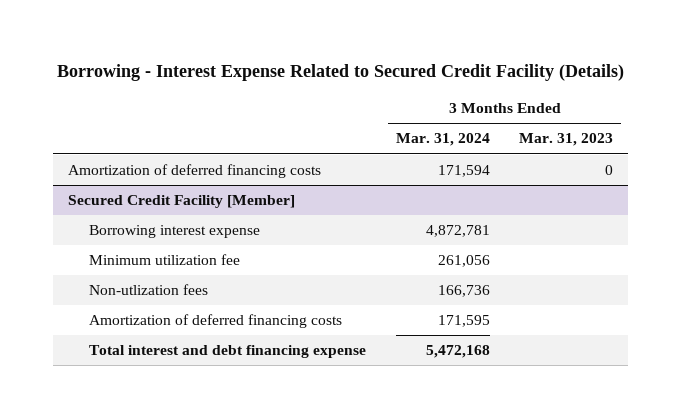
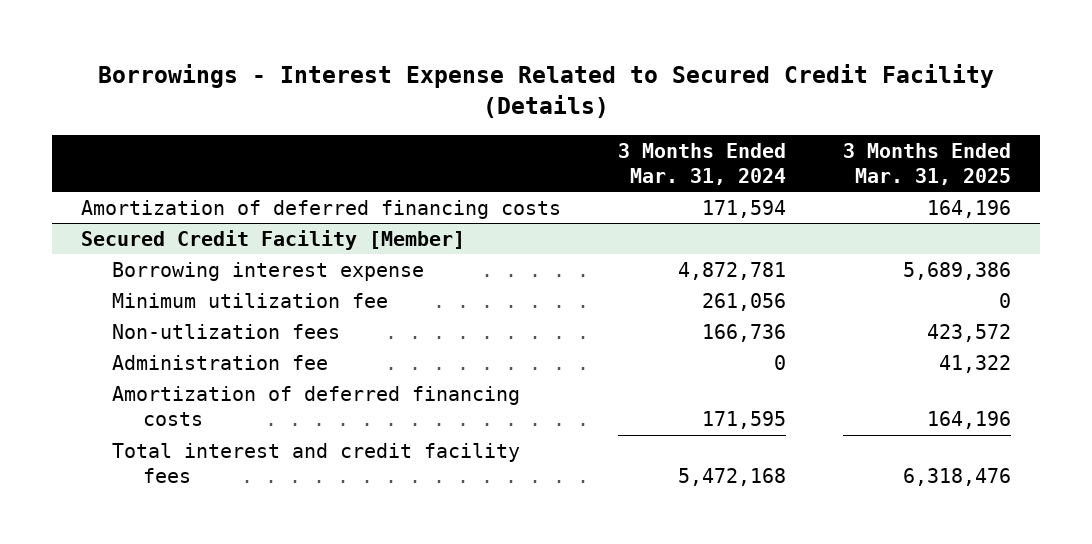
- Borrowing - Interest Expense Related to Secured Credit Facility (Details)
+ Borrowings - Interest Expense Related to Secured Credit Facility (Details)
- | 3 Months Ended Mar. 31, 2024 | 3 Months Ended Mar. 31, 2023
+ | 3 Months Ended Mar. 31, 2024 | 3 Months Ended Mar. 31, 2025
@ Secured Credit Facility [Member]
+ Administration fee | 0 | 41,322
- Total interest and debt financing expense | 5,472,168 |
+ Total interest and credit facility fees | 5,472,168 | 6,318,476

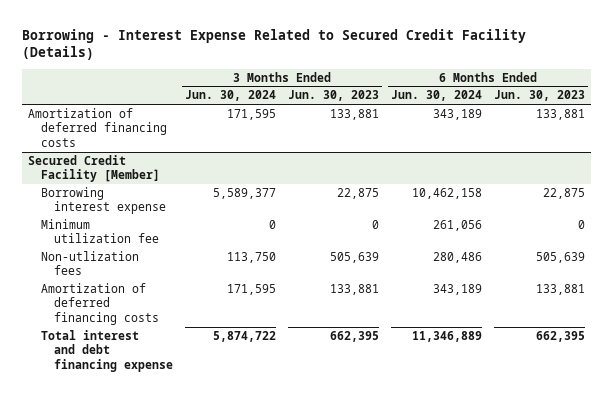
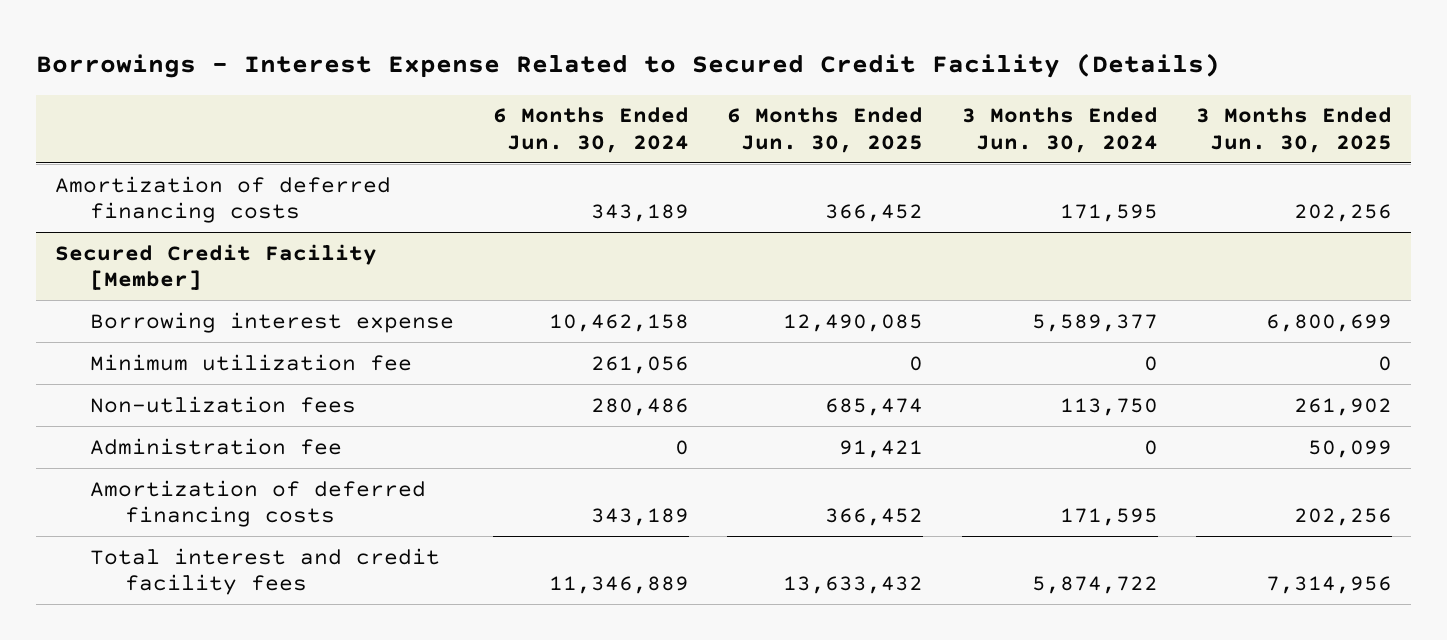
- Borrowing - Interest Expense Related to Secured Credit Facility (Details)
+ Borrowings - Interest Expense Related to Secured Credit Facility (Details)
- | 3 Months Ended Jun. 30, 2024 | 3 Months Ended Jun. 30, 2023 | 6 Months Ended Jun. 30, 2024 | 6 Months Ended Jun. 30, 2023
+ | 6 Months Ended Jun. 30, 2024 | 6 Months Ended Jun. 30, 2025 | 3 Months Ended Jun. 30, 2024 | 3 Months Ended Jun. 30, 2025
@ Secured Credit Facility [Member]
+ Administration fee | 0 | 91,421 | 0 | 50,099
- Total interest and debt financing expense | 5,874,722 | 662,395 | 11,346,889 | 662,395
+ Total interest and credit facility fees | 11,346,889 | 13,633,432 | 5,874,722 | 7,314,956

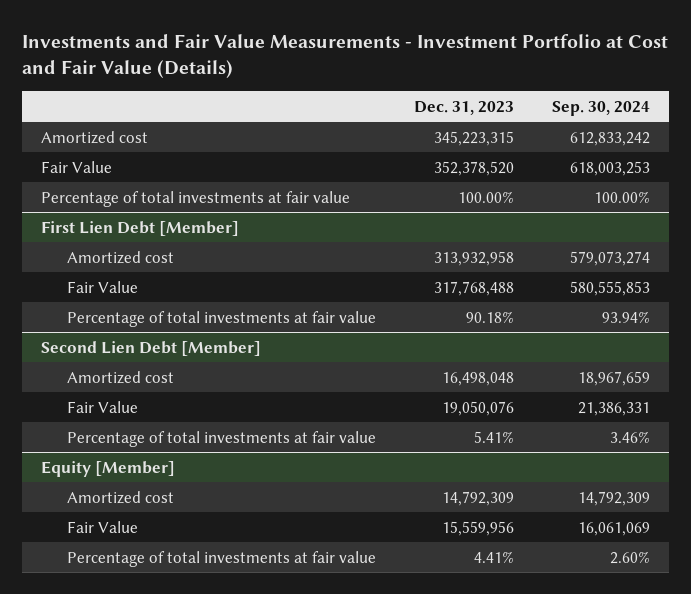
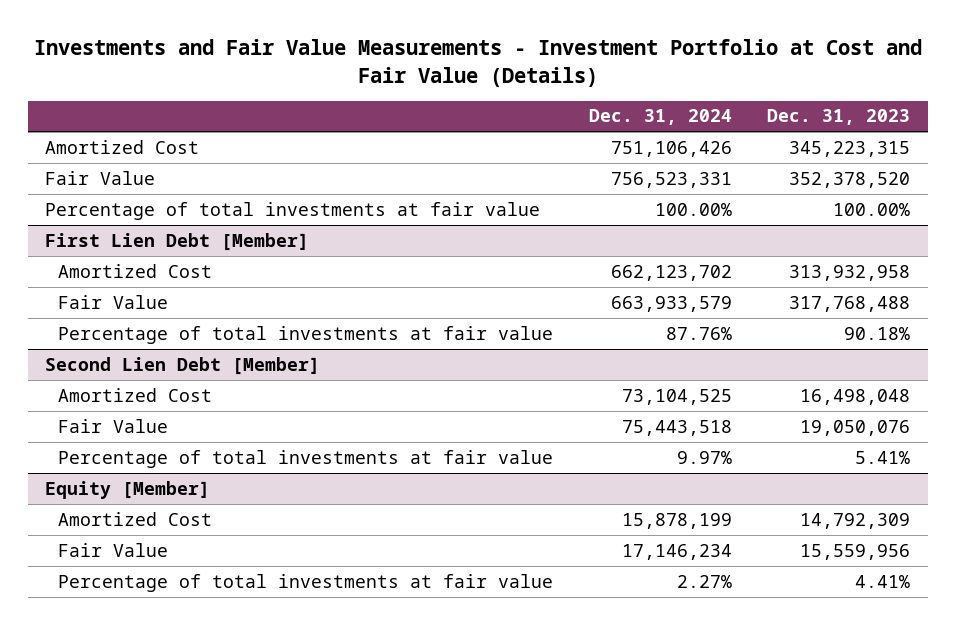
- | Dec. 31, 2023 | Sep. 30, 2024
+ | Dec. 31, 2024 | Dec. 31, 2023
- Amortized cost | 345,223,315 | 612,833,242
+ Amortized Cost | 751,106,426 | 345,223,315
@ First Lien Debt [Member]
- Amortized cost | 313,932,958 | 579,073,274
+ Amortized Cost | 662,123,702 | 313,932,958
@ Second Lien Debt [Member]
- Amortized cost | 16,498,048 | 18,967,659
+ Amortized Cost | 73,104,525 | 16,498,048
@ Equity [Member]
- Amortized cost | 14,792,309 | 14,792,309
+ Amortized Cost | 15,878,199 | 14,792,309

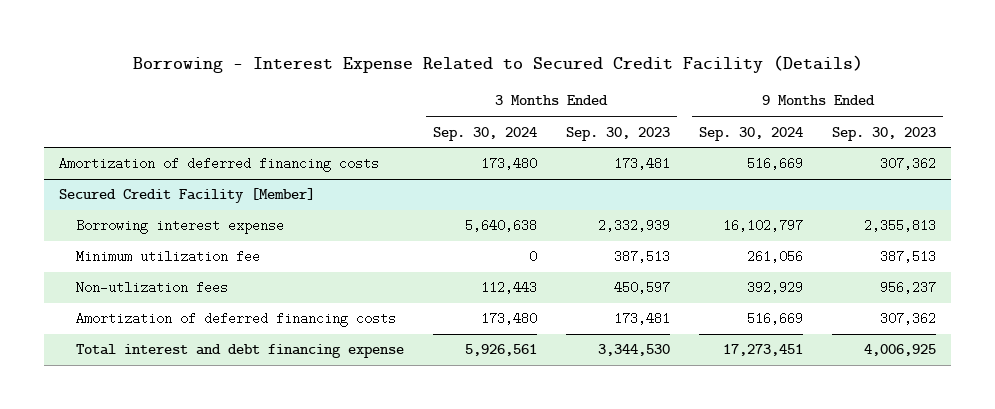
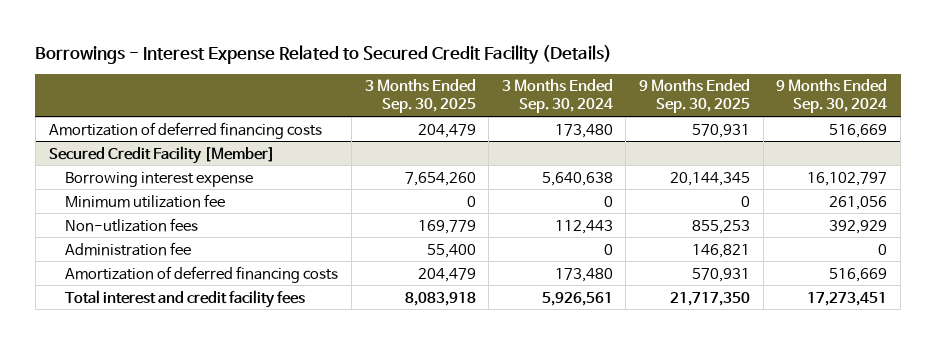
- Borrowing - Interest Expense Related to Secured Credit Facility (Details)
+ Borrowings - Interest Expense Related to Secured Credit Facility (Details)
- | 3 Months Ended Sep. 30, 2024 | 3 Months Ended Sep. 30, 2023 | 9 Months Ended Sep. 30, 2024 | 9 Months Ended Sep. 30, 2023
+ | 3 Months Ended Sep. 30, 2025 | 3 Months Ended Sep. 30, 2024 | 9 Months Ended Sep. 30, 2025 | 9 Months Ended Sep. 30, 2024
@ Secured Credit Facility [Member]
+ Administration fee | 55,400 | 0 | 146,821 | 0
- Total interest and debt financing expense | 5,926,561 | 3,344,530 | 17,273,451 | 4,006,925
+ Total interest and credit facility fees | 8,083,918 | 5,926,561 | 21,717,350 | 17,273,451

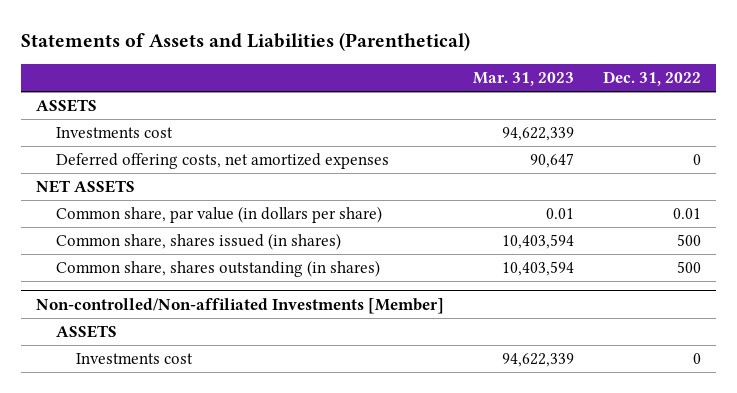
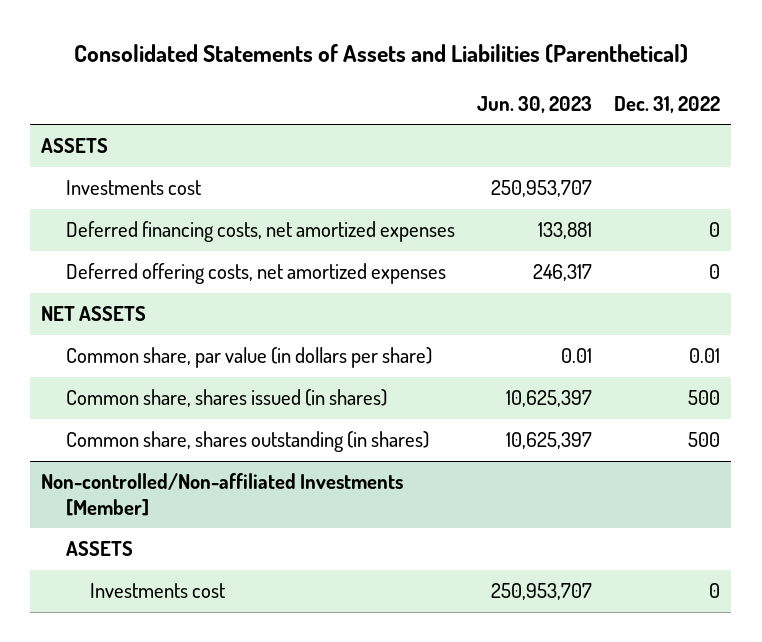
- Statements of Assets and Liabilities (Parenthetical)
+ Consolidated Statements of Assets and Liabilities (Parenthetical)
- | Mar. 31, 2023 | Dec. 31, 2022
+ | Jun. 30, 2023 | Dec. 31, 2022
+ Deferred financing costs, net amortized expenses | 133,881 | 0

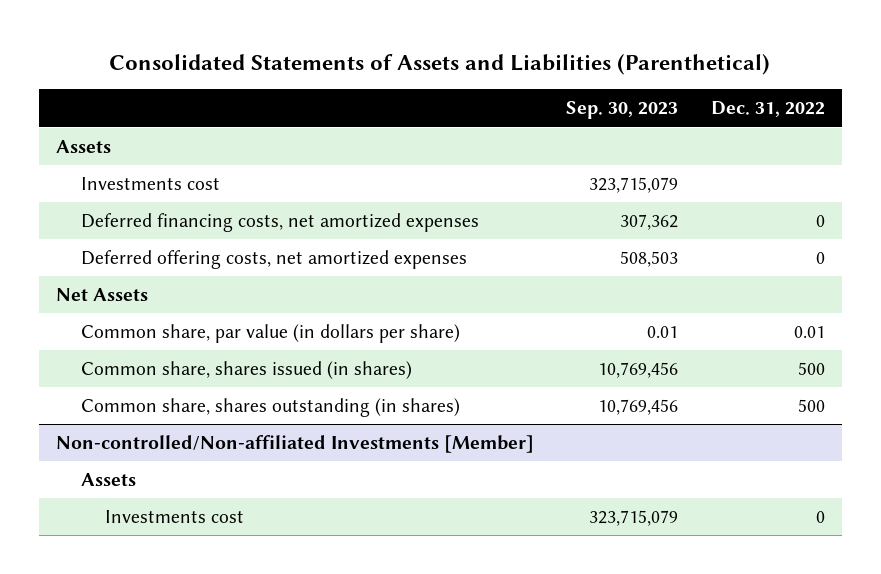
- | Jun. 30, 2023 | Dec. 31, 2022
+ | Sep. 30, 2023 | Dec. 31, 2022
- ASSETS
+ Assets
- NET ASSETS
+ Net Assets
@ Non-controlled/Non-affiliated Investments [Member]
- ASSETS
+ Assets

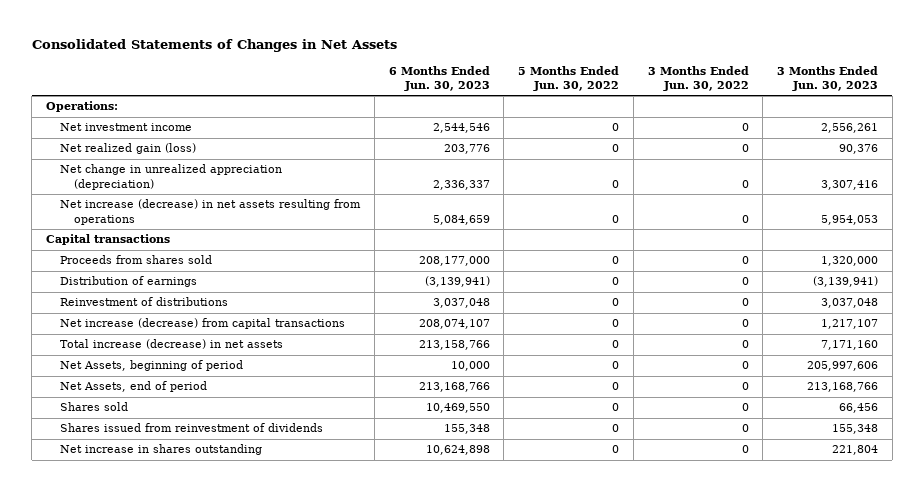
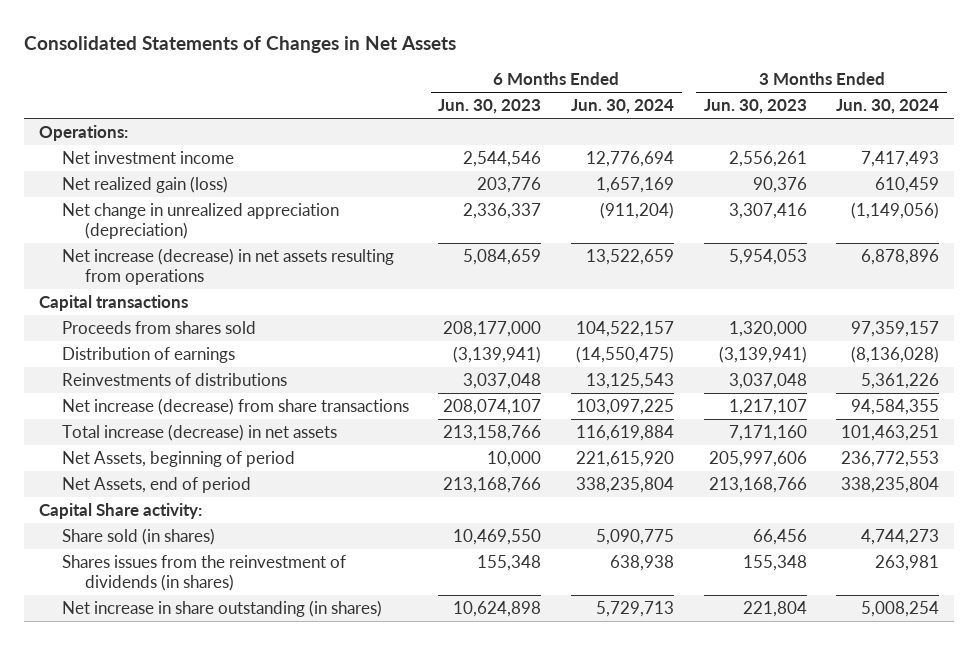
- | 6 Months Ended Jun. 30, 2023 | 5 Months Ended Jun. 30, 2022 | 3 Months Ended Jun. 30, 2022 | 3 Months Ended Jun. 30, 2023
+ | 6 Months Ended Jun. 30, 2023 | 6 Months Ended Jun. 30, 2024 | 3 Months Ended Jun. 30, 2023 | 3 Months Ended Jun. 30, 2024
- Reinvestment of distributions | 3,037,048 | 0 | 0 | 3,037,048
- Net increase (decrease) from capital transactions | 208,074,107 | 0 | 0 | 1,217,107
+ Reinvestments of distributions | 3,037,048 | 13,125,543 | 3,037,048 | 5,361,226
+ Net increase (decrease) from share transactions | 208,074,107 | 103,097,225 | 1,217,107 | 94,584,355
- Shares sold | 10,469,550 | 0 | 0 | 66,456
- Shares issued from reinvestment of dividends | 155,348 | 0 | 0 | 155,348
- Net increase in shares outstanding | 10,624,898 | 0 | 0 | 221,804
+ Capital Share activity:
+ Share sold (in shares) | 10,469,550 | 5,090,775 | 66,456 | 4,744,273
+ Shares issues from the reinvestment of dividends (in shares) | 155,348 | 638,938 | 155,348 | 263,981
+ Net increase in share outstanding (in shares) | 10,624,898 | 5,729,713 | 221,804 | 5,008,254

